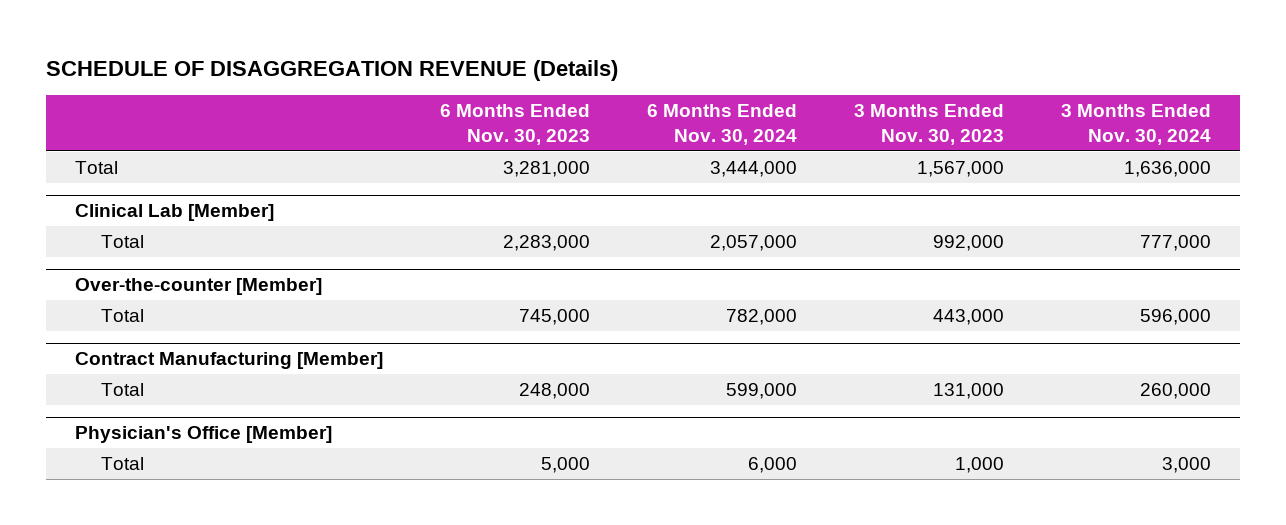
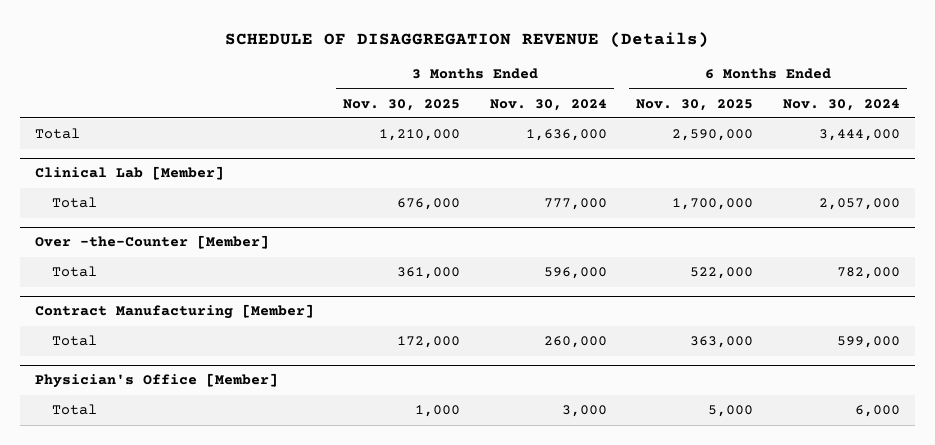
- | 6 Months Ended Nov. 30, 2023 | 6 Months Ended Nov. 30, 2024 | 3 Months Ended Nov. 30, 2023 | 3 Months Ended Nov. 30, 2024
+ | 3 Months Ended Nov. 30, 2025 | 3 Months Ended Nov. 30, 2024 | 6 Months Ended Nov. 30, 2025 | 6 Months Ended Nov. 30, 2024
- Over-the-counter [Member]
+ Over -the-Counter [Member]

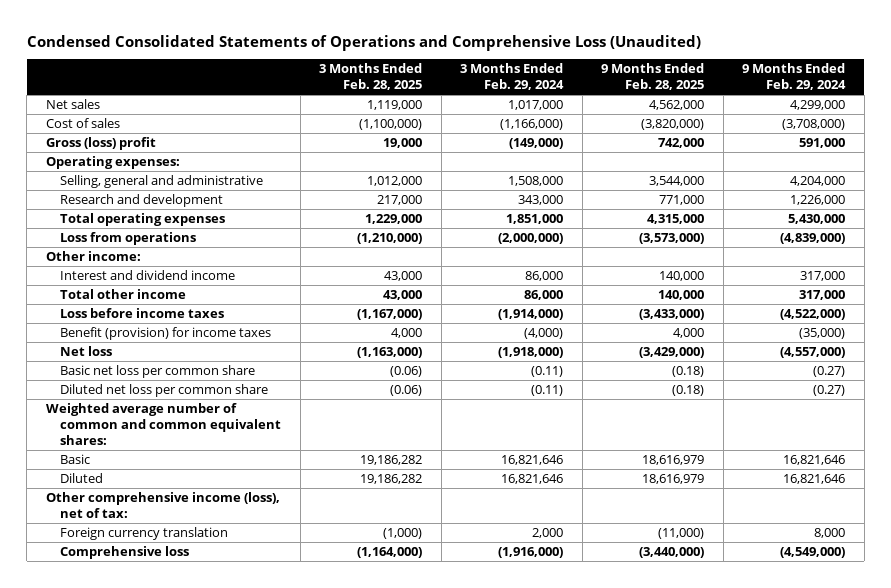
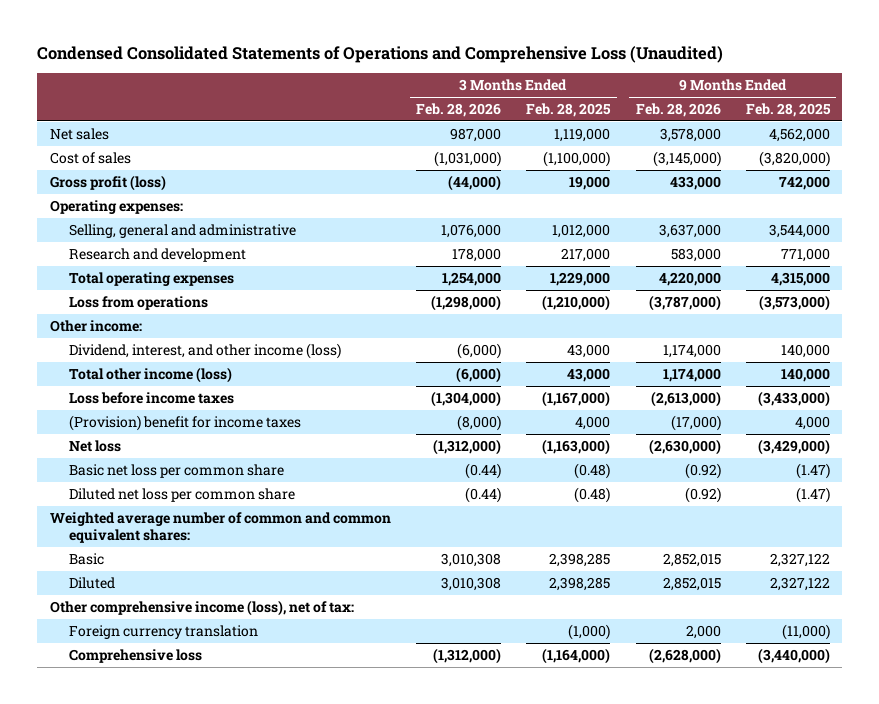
- | 3 Months Ended Feb. 28, 2025 | 3 Months Ended Feb. 29, 2024 | 9 Months Ended Feb. 28, 2025 | 9 Months Ended Feb. 29, 2024
+ | 3 Months Ended Feb. 28, 2026 | 3 Months Ended Feb. 28, 2025 | 9 Months Ended Feb. 28, 2026 | 9 Months Ended Feb. 28, 2025
- Gross (loss) profit | 19,000 | (149,000) | 742,000 | 591,000
+ Gross profit (loss) | (44,000) | 19,000 | 433,000 | 742,000
- Interest and dividend income | 43,000 | 86,000 | 140,000 | 317,000
- Total other income | 43,000 | 86,000 | 140,000 | 317,000
+ Dividend, interest, and other income (loss) | (6,000) | 43,000 | 1,174,000 | 140,000
+ Total other income (loss) | (6,000) | 43,000 | 1,174,000 | 140,000
- Benefit (provision) for income taxes | 4,000 | (4,000) | 4,000 | (35,000)
+ (Provision) benefit for income taxes | (8,000) | 4,000 | (17,000) | 4,000
- Basic net loss per common share | (0.06) | (0.11) | (0.18) | (0.27)
- Diluted net loss per common share | (0.06) | (0.11) | (0.18) | (0.27)
+ Basic net loss per common share | (0.44) | (0.48) | (0.92) | (1.47)
+ Diluted net loss per common share | (0.44) | (0.48) | (0.92) | (1.47)
- Basic | 19,186,282 | 16,821,646 | 18,616,979 | 16,821,646
- Diluted | 19,186,282 | 16,821,646 | 18,616,979 | 16,821,646
+ Basic | 3,010,308 | 2,398,285 | 2,852,015 | 2,327,122
+ Diluted | 3,010,308 | 2,398,285 | 2,852,015 | 2,327,122

